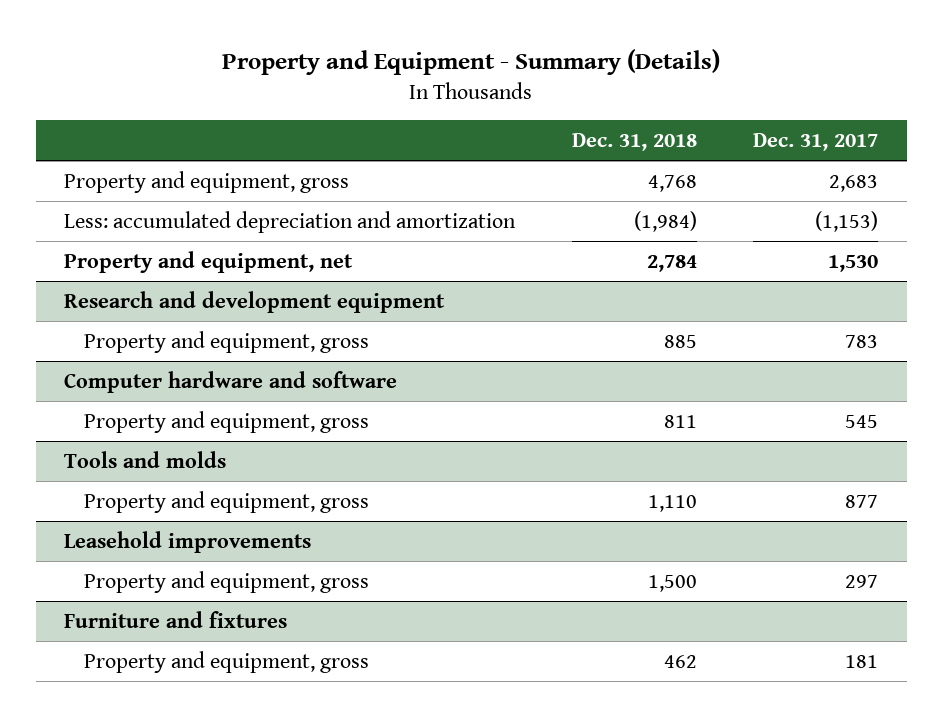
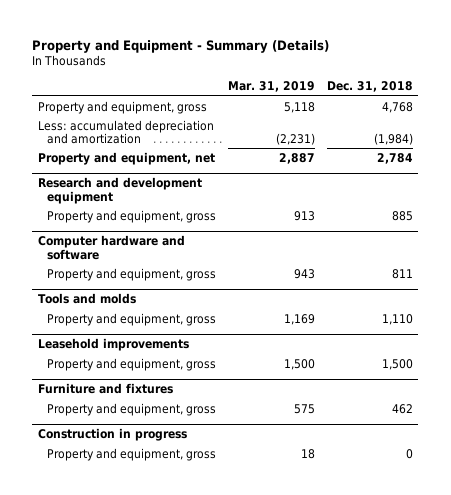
- | Dec. 31, 2018 | Dec. 31, 2017
+ | Mar. 31, 2019 | Dec. 31, 2018
+ Construction in progress
+ Property and equipment, gross | 18 | 0

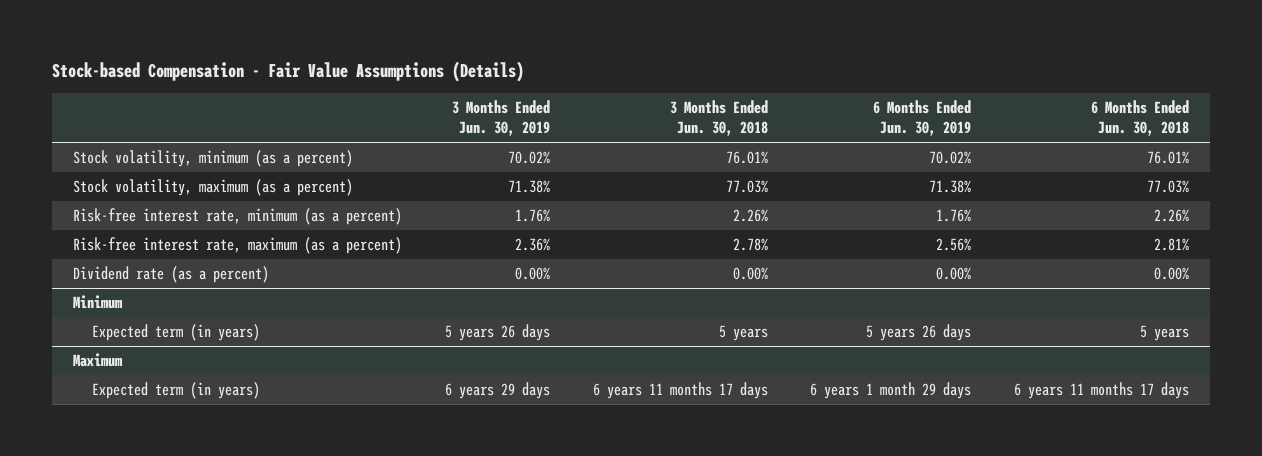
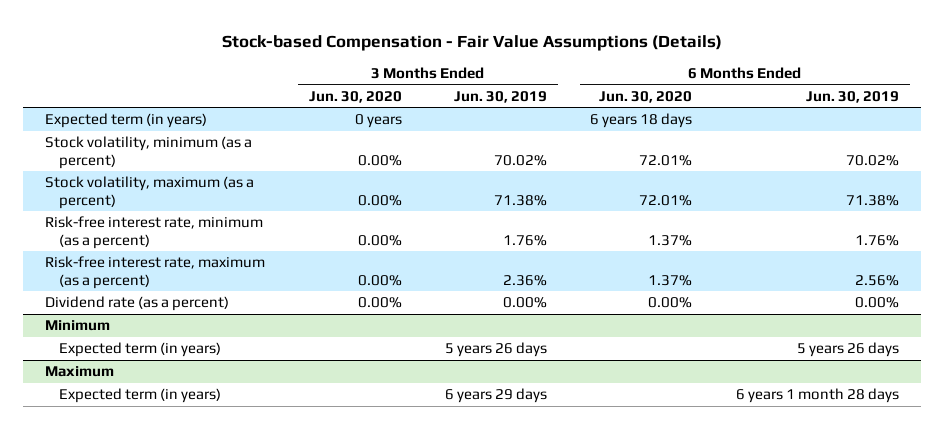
- | 3 Months Ended Jun. 30, 2019 | 3 Months Ended Jun. 30, 2018 | 6 Months Ended Jun. 30, 2019 | 6 Months Ended Jun. 30, 2018
+ | 3 Months Ended Jun. 30, 2020 | 3 Months Ended Jun. 30, 2019 | 6 Months Ended Jun. 30, 2020 | 6 Months Ended Jun. 30, 2019
+ Expected term (in years) | 0 years | | 6 years 18 days |
@ Maximum
- Expected term (in years) | 6 years 29 days | 6 years 11 months 17 days | 6 years 1 month 29 days | 6 years 11 months 17 days
+ Expected term (in years) | | 6 years 29 days | | 6 years 1 month 28 days

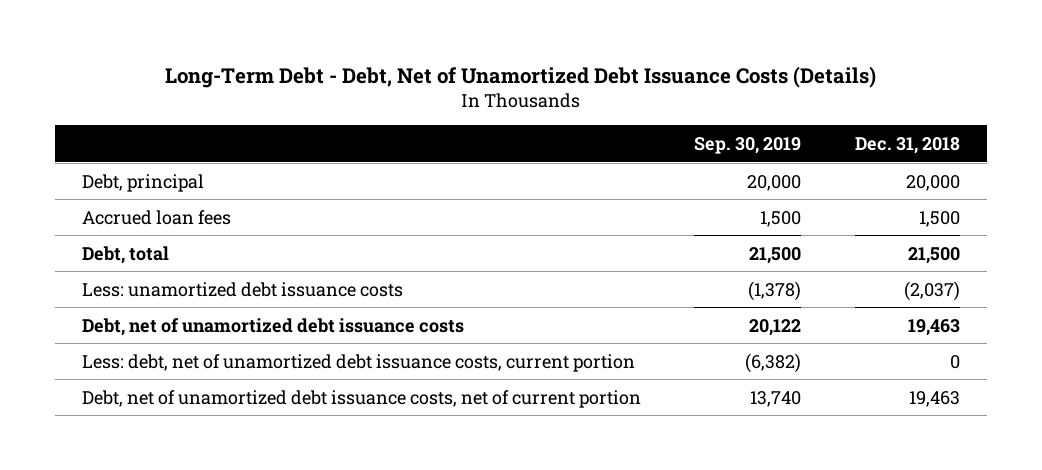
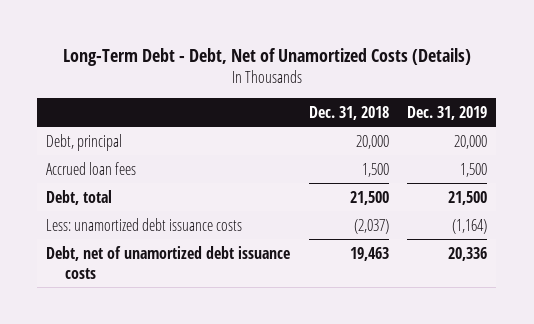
- Long-Term Debt - Debt, Net of Unamortized Debt Issuance Costs (Details)
+ Long-Term Debt - Debt, Net of Unamortized Costs (Details)
- | Sep. 30, 2019 | Dec. 31, 2018
+ | Dec. 31, 2018 | Dec. 31, 2019
- Less: debt, net of unamortized debt issuance costs, current portion | (6,382) | 0
- Debt, net of unamortized debt issuance costs, net of current portion | 13,740 | 19,463

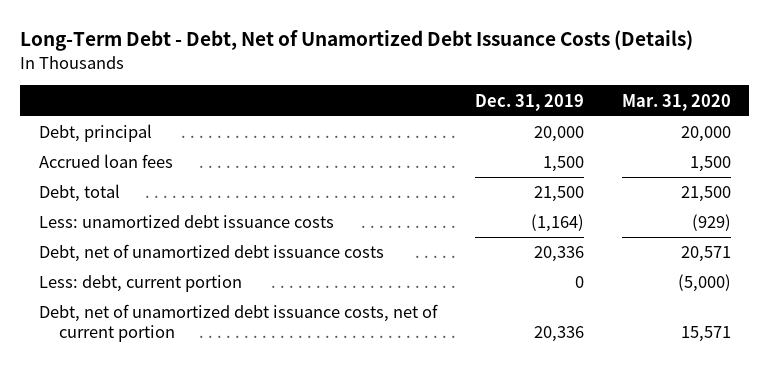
- Long-Term Debt - Debt, Net of Unamortized Costs (Details)
+ Long-Term Debt - Debt, Net of Unamortized Debt Issuance Costs (Details)
- | Dec. 31, 2018 | Dec. 31, 2019
+ | Dec. 31, 2019 | Mar. 31, 2020
+ Less: debt, current portion | 0 | (5,000)
+ Debt, net of unamortized debt issuance costs, net of current portion | 20,336 | 15,571

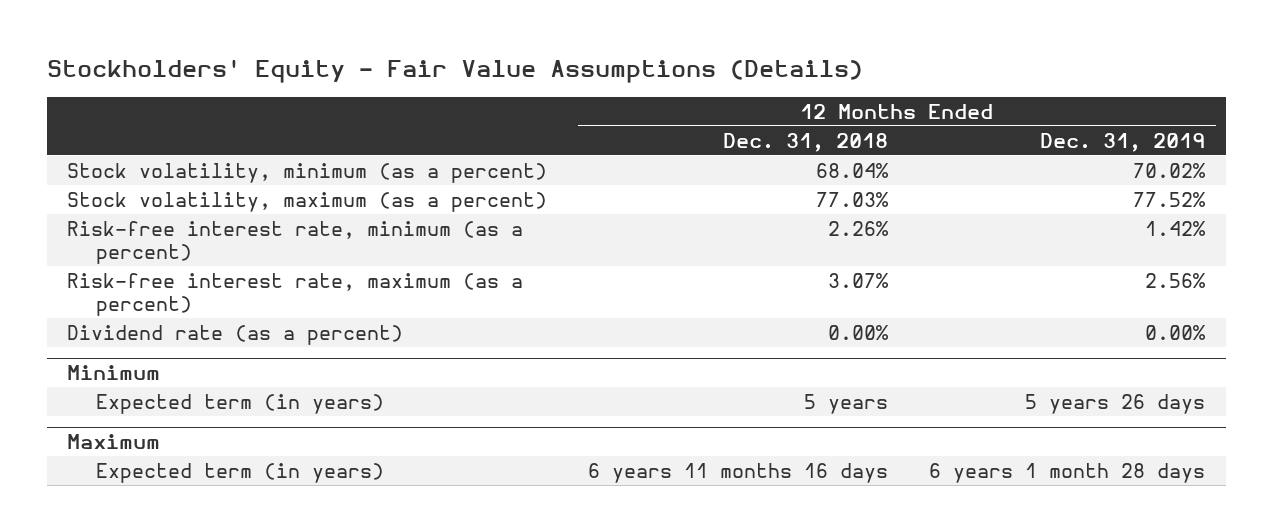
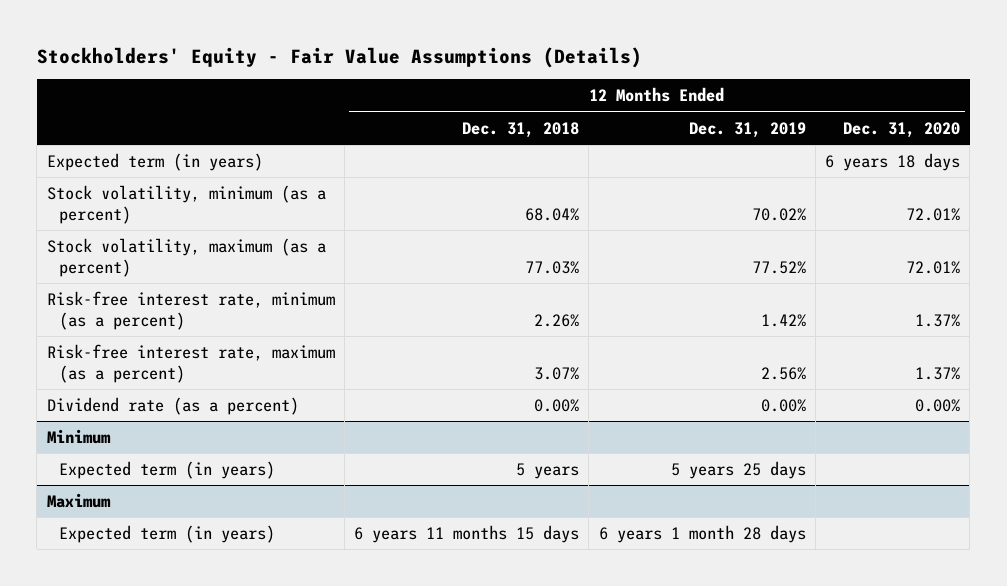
- | 12 Months Ended Dec. 31, 2018 | 12 Months Ended Dec. 31, 2019
+ | 12 Months Ended Dec. 31, 2018 | 12 Months Ended Dec. 31, 2019 | 12 Months Ended Dec. 31, 2020
+ Expected term (in years) | | | 6 years 18 days
@ Minimum
- Expected term (in years) | 5 years | 5 years 26 days
+ Expected term (in years) | 5 years | 5 years 25 days |
@ Maximum
- Expected term (in years) | 6 years 11 months 16 days | 6 years 1 month 28 days
+ Expected term (in years) | 6 years 11 months 15 days | 6 years 1 month 28 days |

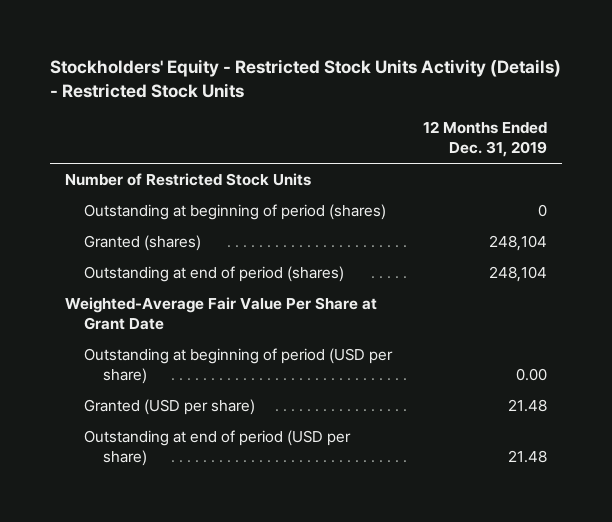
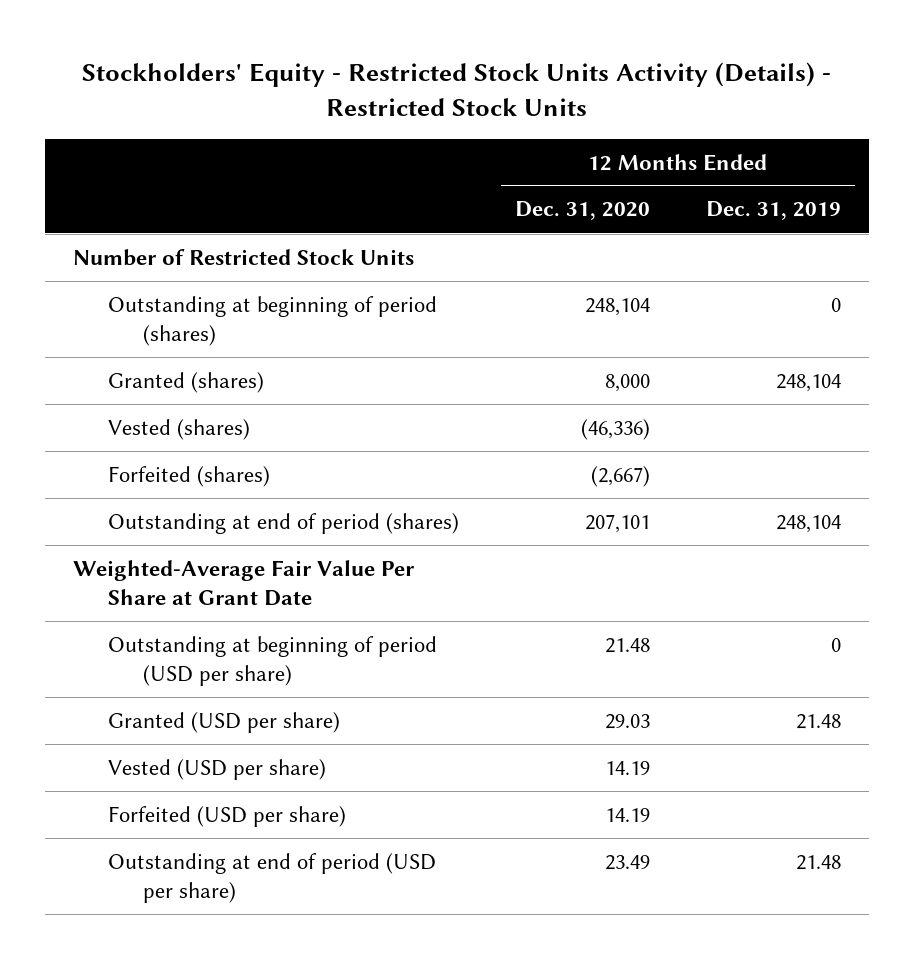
- | 12 Months Ended Dec. 31, 2019
+ | 12 Months Ended Dec. 31, 2020 | 12 Months Ended Dec. 31, 2019
+ Vested (shares) | (46,336) |
+ Forfeited (shares) | (2,667) |
- Outstanding at beginning of period (USD per share) | 0.00
+ Outstanding at beginning of period (USD per share) | 21.48 | 0
+ Vested (USD per share) | 14.19 |
+ Forfeited (USD per share) | 14.19 |

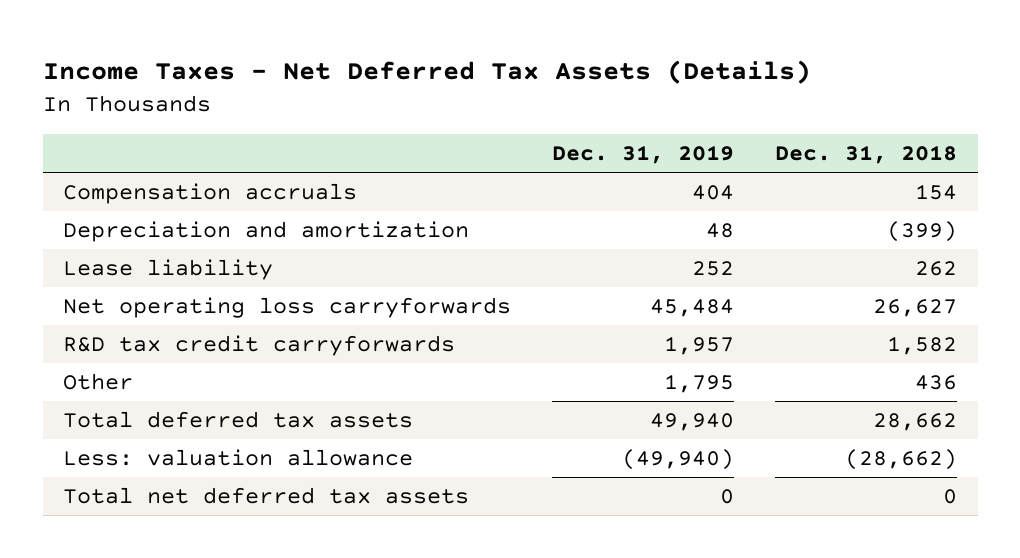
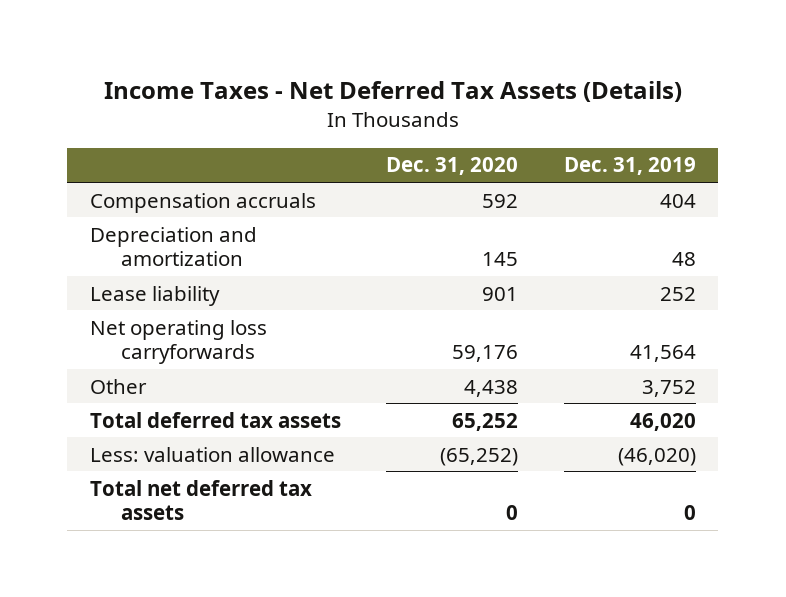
- | Dec. 31, 2019 | Dec. 31, 2018
+ | Dec. 31, 2020 | Dec. 31, 2019
- Net operating loss carryforwards | 45,484 | 26,627
- R&D tax credit carryforwards | 1,957 | 1,582
- Other | 1,795 | 436
- Total deferred tax assets | 49,940 | 28,662
- Less: valuation allowance | (49,940) | (28,662)
+ Net operating loss carryforwards | 59,176 | 41,564
+ Other | 4,438 | 3,752
+ Total deferred tax assets | 65,252 | 46,020
+ Less: valuation allowance | (65,252) | (46,020)

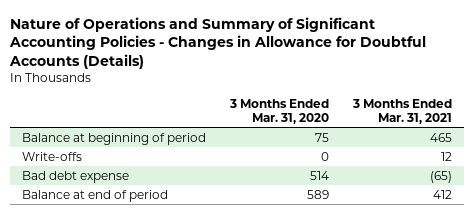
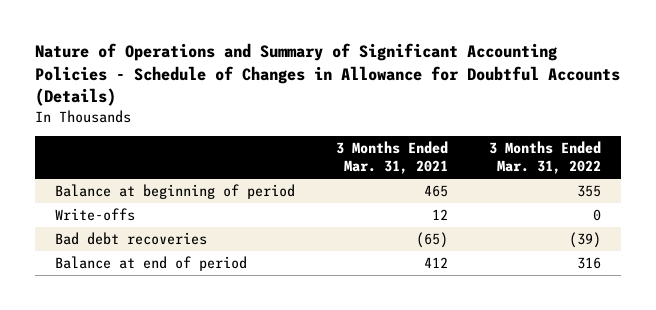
- Nature of Operations and Summary of Significant Accounting Policies - Changes in Allowance for Doubtful Accounts (Details)
+ Nature of Operations and Summary of Significant Accounting Policies - Schedule of Changes in Allowance for Doubtful Accounts (Details)
- | 3 Months Ended Mar. 31, 2020 | 3 Months Ended Mar. 31, 2021
+ | 3 Months Ended Mar. 31, 2021 | 3 Months Ended Mar. 31, 2022
- Bad debt expense | 514 | (65)
+ Bad debt recoveries | (65) | (39)

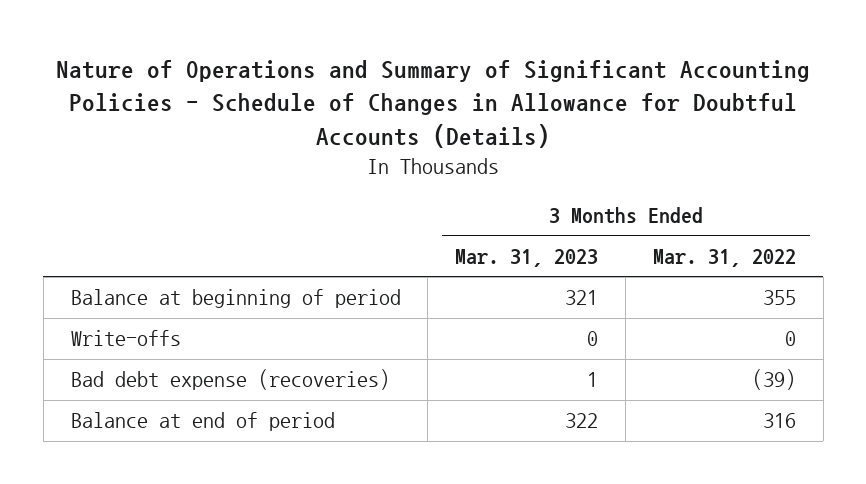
- | 3 Months Ended Mar. 31, 2021 | 3 Months Ended Mar. 31, 2022
+ | 3 Months Ended Mar. 31, 2023 | 3 Months Ended Mar. 31, 2022
- Bad debt recoveries | (65) | (39)
+ Bad debt expense (recoveries) | 1 | (39)

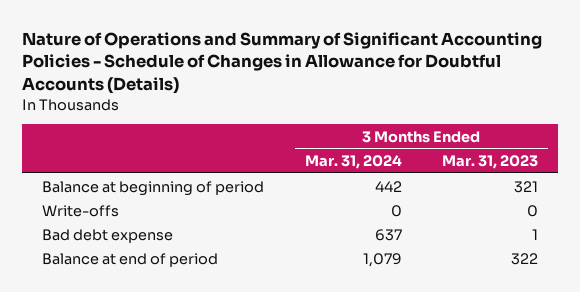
- | 3 Months Ended Mar. 31, 2023 | 3 Months Ended Mar. 31, 2022
+ | 3 Months Ended Mar. 31, 2024 | 3 Months Ended Mar. 31, 2023
- Bad debt expense (recoveries) | 1 | (39)
+ Bad debt expense | 637 | 1

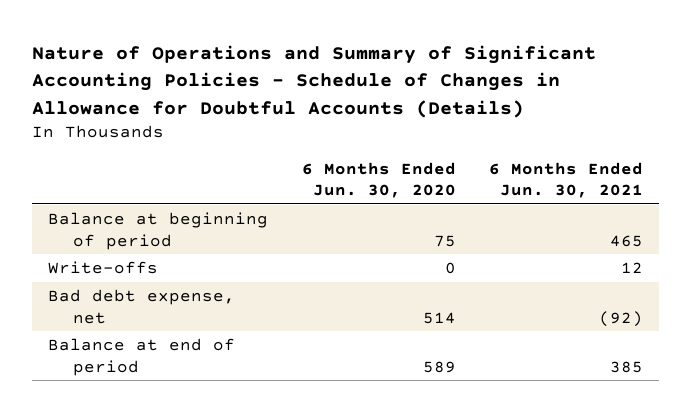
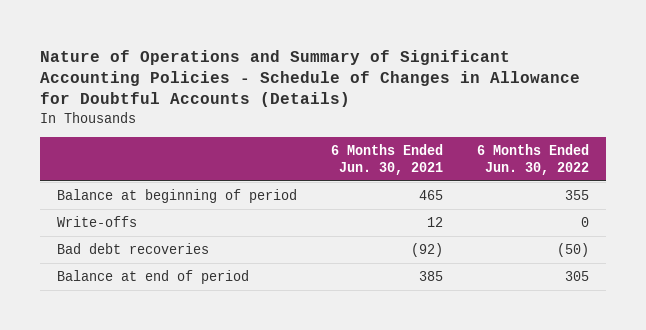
- | 6 Months Ended Jun. 30, 2020 | 6 Months Ended Jun. 30, 2021
+ | 6 Months Ended Jun. 30, 2021 | 6 Months Ended Jun. 30, 2022
- Bad debt expense, net | 514 | (92)
+ Bad debt recoveries | (92) | (50)

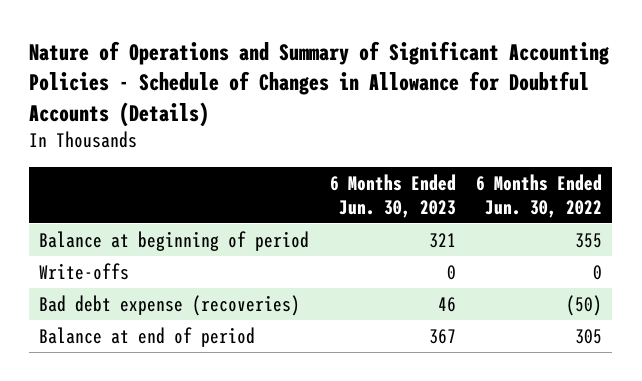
- | 6 Months Ended Jun. 30, 2021 | 6 Months Ended Jun. 30, 2022
+ | 6 Months Ended Jun. 30, 2023 | 6 Months Ended Jun. 30, 2022
- Bad debt recoveries | (92) | (50)
+ Bad debt expense (recoveries) | 46 | (50)

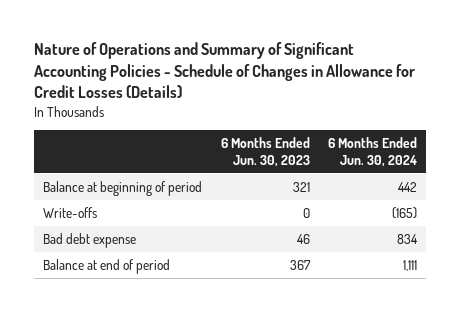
- Nature of Operations and Summary of Significant Accounting Policies - Schedule of Changes in Allowance for Doubtful Accounts (Details)
+ Nature of Operations and Summary of Significant Accounting Policies - Schedule of Changes in Allowance for Credit Losses (Details)
- | 6 Months Ended Jun. 30, 2023 | 6 Months Ended Jun. 30, 2022
+ | 6 Months Ended Jun. 30, 2023 | 6 Months Ended Jun. 30, 2024
- Bad debt expense (recoveries) | 46 | (50)
+ Bad debt expense | 46 | 834

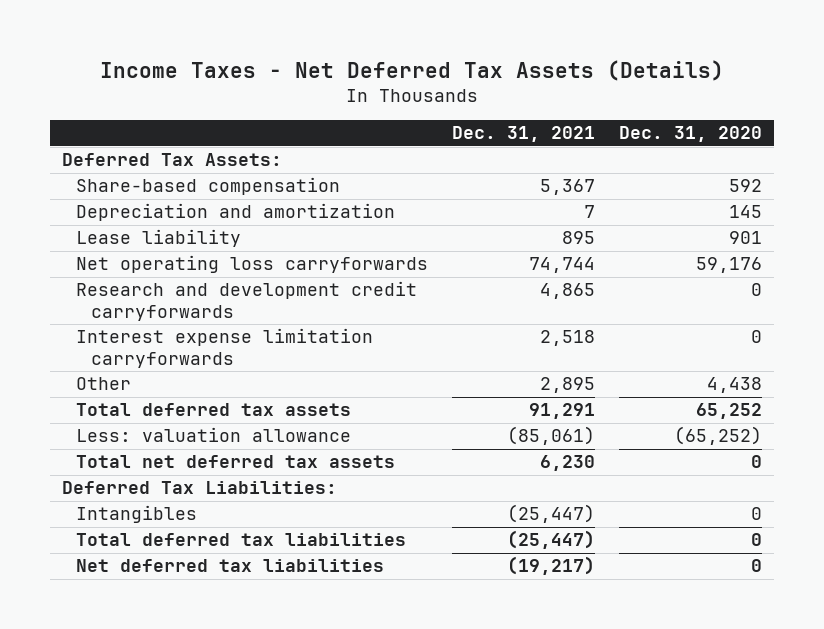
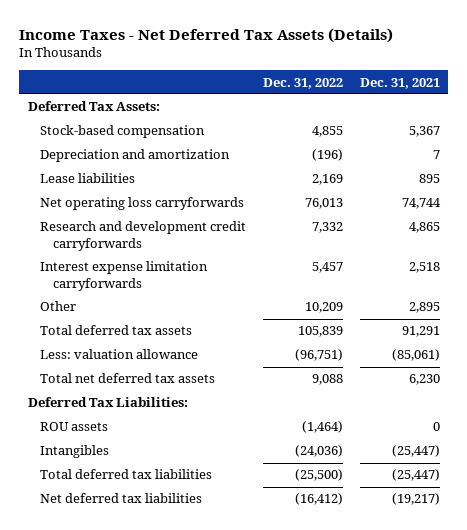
- | Dec. 31, 2021 | Dec. 31, 2020
+ | Dec. 31, 2022 | Dec. 31, 2021
- Share-based compensation | 5,367 | 592
+ Stock-based compensation | 4,855 | 5,367
- Lease liability | 895 | 901
+ Lease liabilities | 2,169 | 895
+ ROU assets | (1,464) | 0

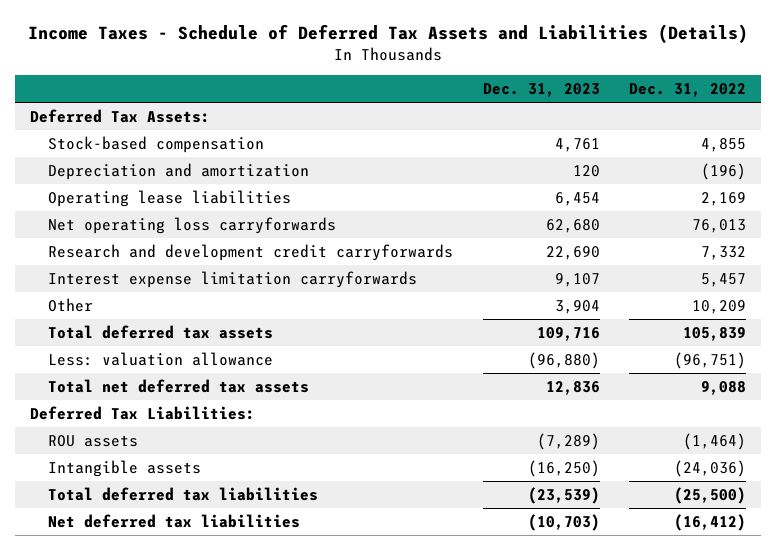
- Income Taxes - Net Deferred Tax Assets (Details)
+ Income Taxes - Schedule of Deferred Tax Assets and Liabilities (Details)
- | Dec. 31, 2022 | Dec. 31, 2021
+ | Dec. 31, 2023 | Dec. 31, 2022
- Lease liabilities | 2,169 | 895
+ Operating lease liabilities | 6,454 | 2,169
- Intangibles | (24,036) | (25,447)
+ Intangible assets | (16,250) | (24,036)

